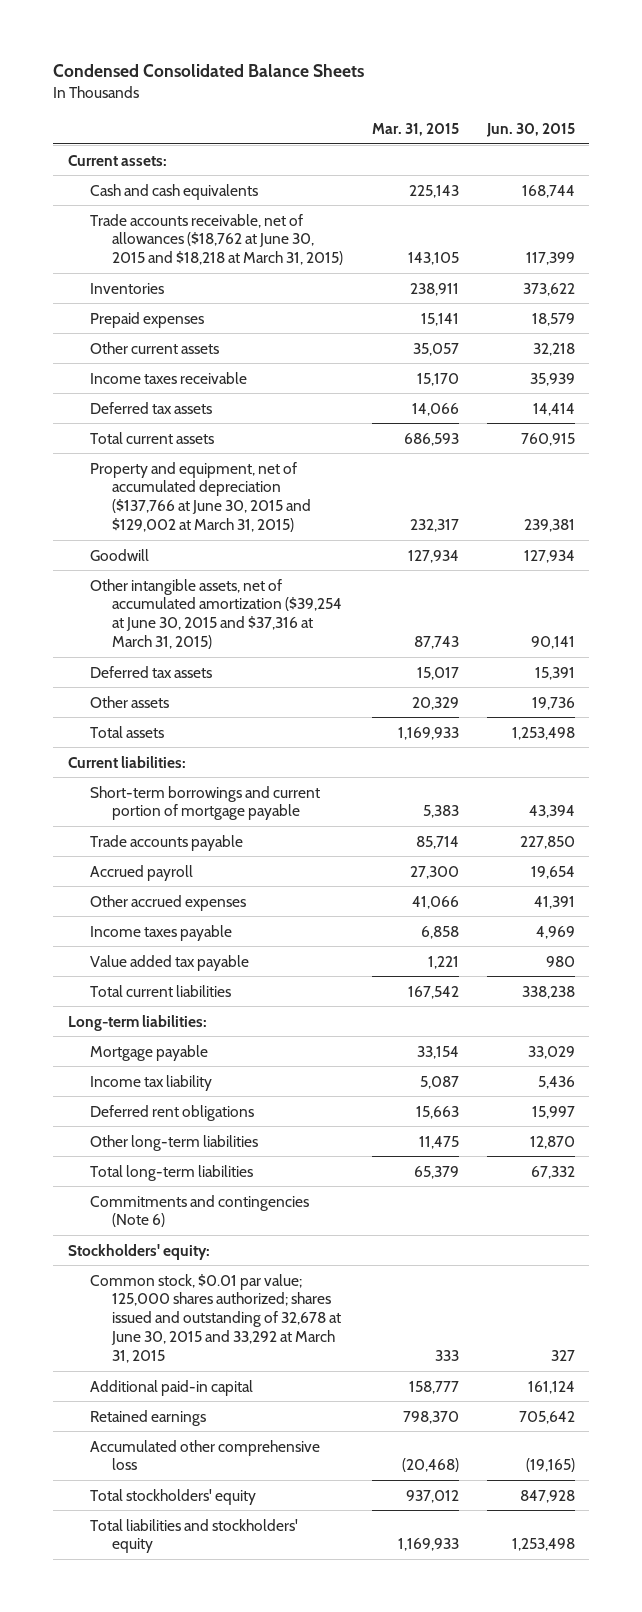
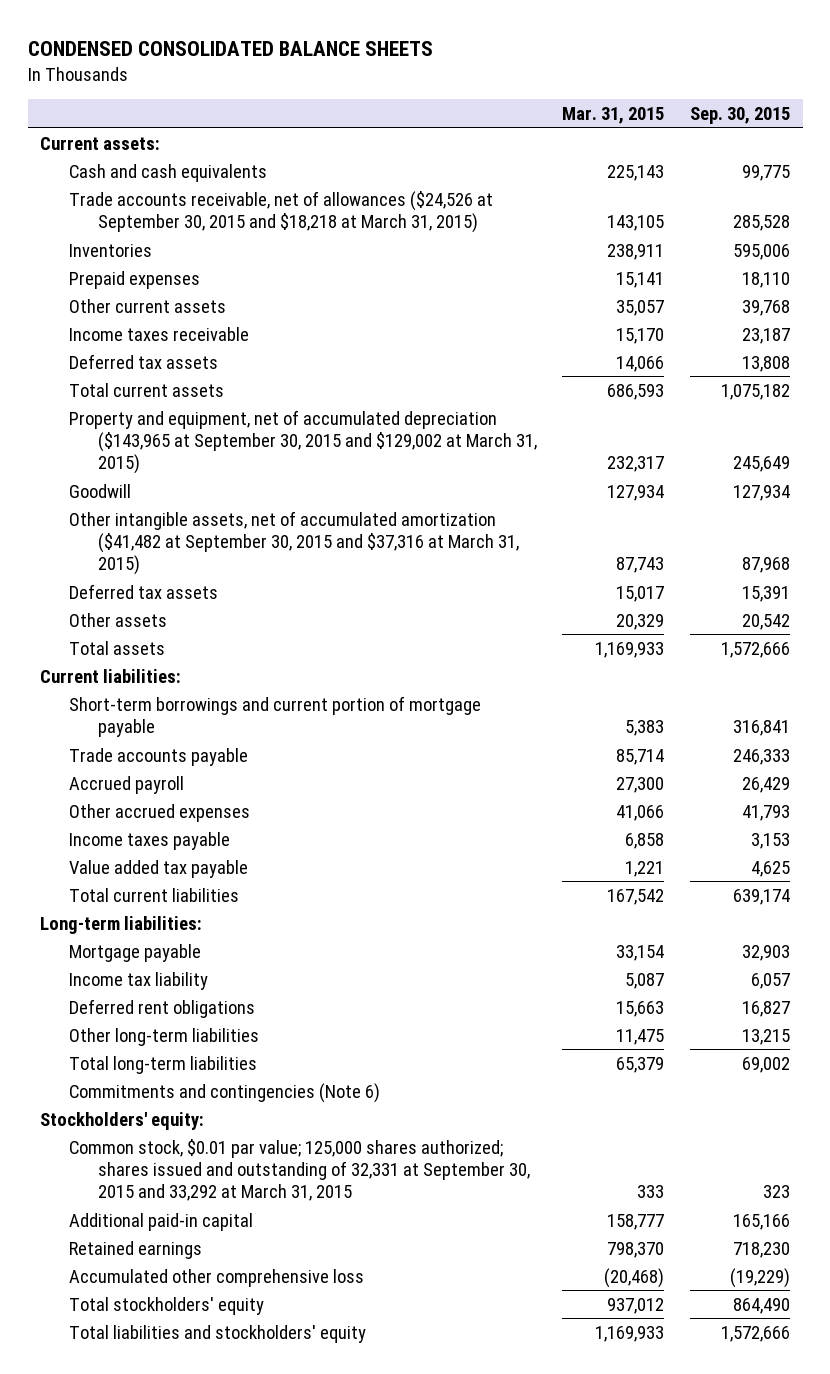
- Condensed Consolidated Balance Sheets
+ CONDENSED CONSOLIDATED BALANCE SHEETS
- | Mar. 31, 2015 | Jun. 30, 2015
+ | Mar. 31, 2015 | Sep. 30, 2015
- Trade accounts receivable, net of allowances ($18,762 at June 30, 2015 and $18,218 at March 31, 2015) | 143,105 | 117,399
+ Trade accounts receivable, net of allowances ($24,526 at September 30, 2015 and $18,218 at March 31, 2015) | 143,105 | 285,528
- Property and equipment, net of accumulated depreciation ($137,766 at June 30, 2015 and $129,002 at March 31, 2015) | 232,317 | 239,381
+ Property and equipment, net of accumulated depreciation ($143,965 at September 30, 2015 and $129,002 at March 31, 2015) | 232,317 | 245,649
- Other intangible assets, net of accumulated amortization ($39,254 at June 30, 2015 and $37,316 at March 31, 2015) | 87,743 | 90,141
+ Other intangible assets, net of accumulated amortization ($41,482 at September 30, 2015 and $37,316 at March 31, 2015) | 87,743 | 87,968
- Common stock, $0.01 par value; 125,000 shares authorized; shares issued and outstanding of 32,678 at June 30, 2015 and 33,292 at March 31, 2015 | 333 | 327
+ Common stock, $0.01 par value; 125,000 shares authorized; shares issued and outstanding of 32,331 at September 30, 2015 and 33,292 at March 31, 2015 | 333 | 323

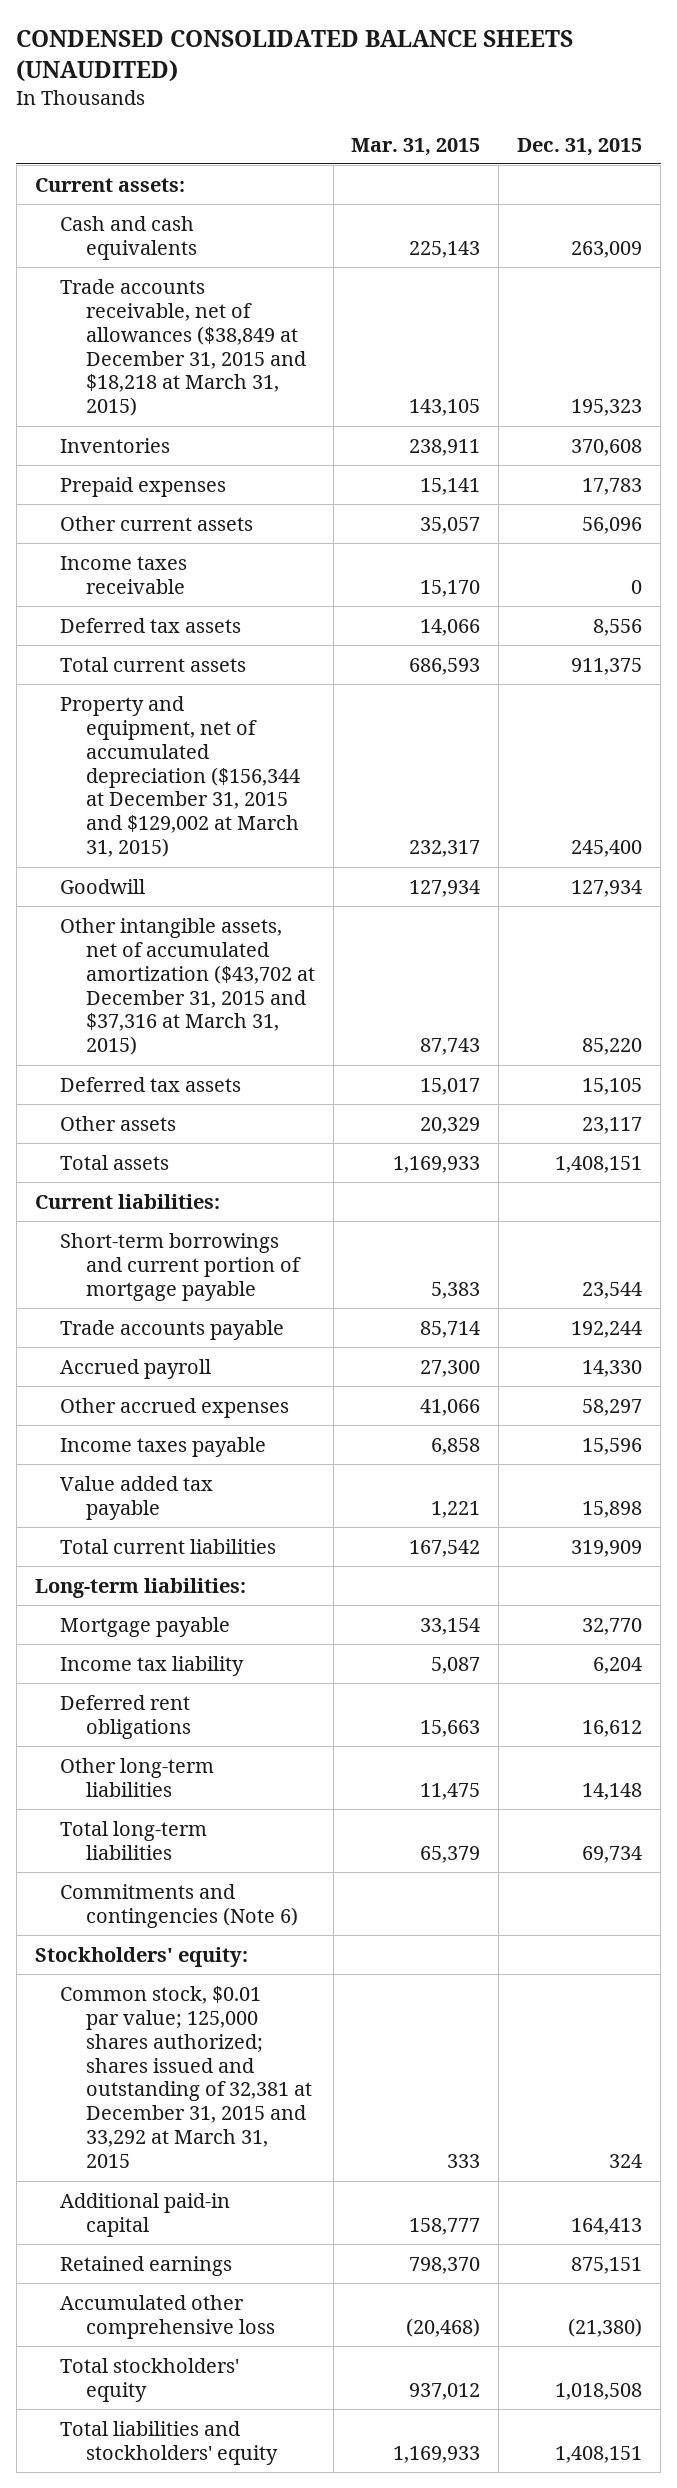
- CONDENSED CONSOLIDATED BALANCE SHEETS
+ CONDENSED CONSOLIDATED BALANCE SHEETS (UNAUDITED)
- | Mar. 31, 2015 | Sep. 30, 2015
+ | Mar. 31, 2015 | Dec. 31, 2015
- Trade accounts receivable, net of allowances ($24,526 at September 30, 2015 and $18,218 at March 31, 2015) | 143,105 | 285,528
+ Trade accounts receivable, net of allowances ($38,849 at December 31, 2015 and $18,218 at March 31, 2015) | 143,105 | 195,323
- Property and equipment, net of accumulated depreciation ($143,965 at September 30, 2015 and $129,002 at March 31, 2015) | 232,317 | 245,649
+ Property and equipment, net of accumulated depreciation ($156,344 at December 31, 2015 and $129,002 at March 31, 2015) | 232,317 | 245,400
- Other intangible assets, net of accumulated amortization ($41,482 at September 30, 2015 and $37,316 at March 31, 2015) | 87,743 | 87,968
+ Other intangible assets, net of accumulated amortization ($43,702 at December 31, 2015 and $37,316 at March 31, 2015) | 87,743 | 85,220
- Common stock, $0.01 par value; 125,000 shares authorized; shares issued and outstanding of 32,331 at September 30, 2015 and 33,292 at March 31, 2015 | 333 | 323
+ Common stock, $0.01 par value; 125,000 shares authorized; shares issued and outstanding of 32,381 at December 31, 2015 and 33,292 at March 31, 2015 | 333 | 324

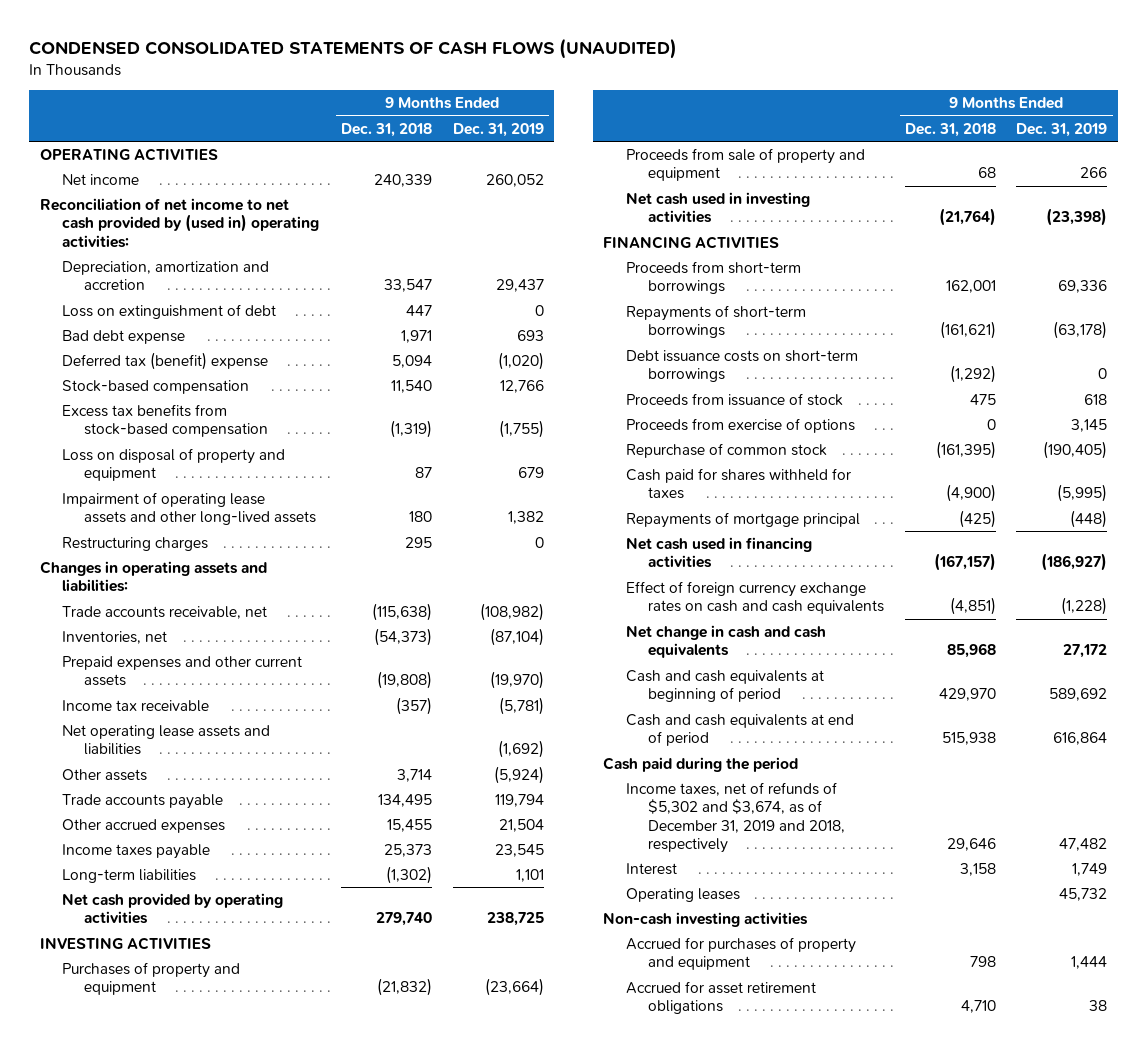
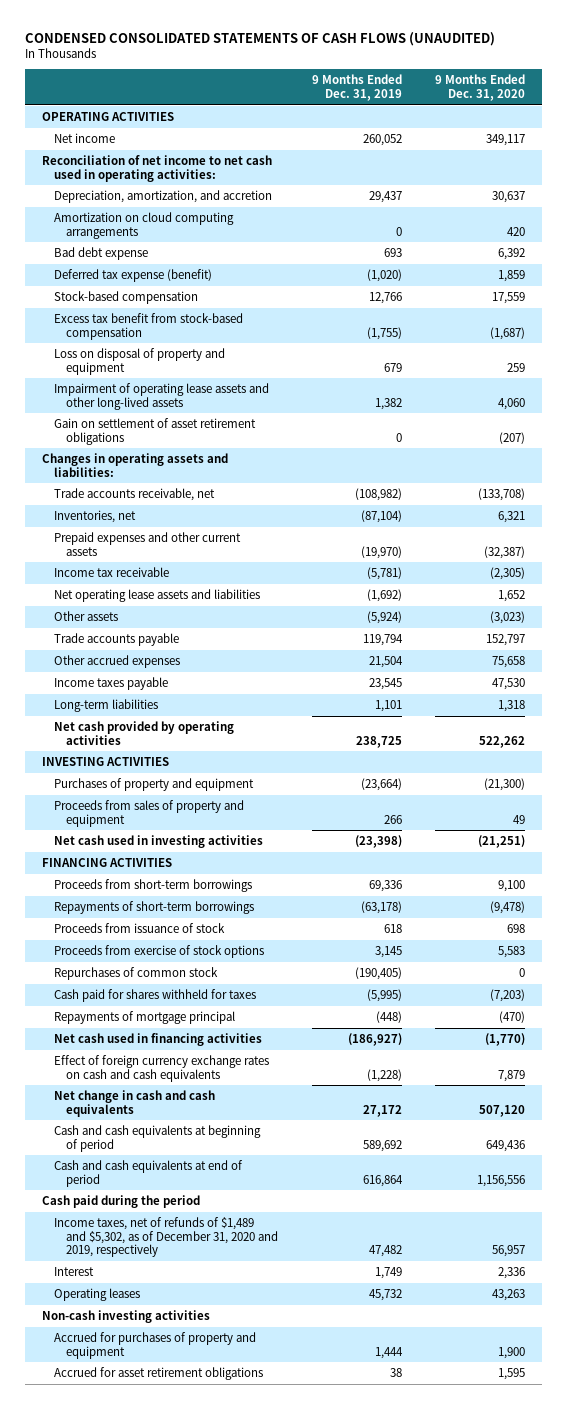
- | 9 Months Ended Dec. 31, 2018 | 9 Months Ended Dec. 31, 2019
+ | 9 Months Ended Dec. 31, 2019 | 9 Months Ended Dec. 31, 2020
- Reconciliation of net income to net cash provided by (used in) operating activities:
- Depreciation, amortization and accretion | 33,547 | 29,437
- Loss on extinguishment of debt | 447 | 0
+ Reconciliation of net income to net cash used in operating activities:
+ Depreciation, amortization, and accretion | 29,437 | 30,637
+ Amortization on cloud computing arrangements | 0 | 420
- Deferred tax (benefit) expense | 5,094 | (1,020)
+ Deferred tax expense (benefit) | (1,020) | 1,859
- Excess tax benefits from stock-based compensation | (1,319) | (1,755)
+ Excess tax benefit from stock-based compensation | (1,755) | (1,687)
- Restructuring charges | 295 | 0
+ Gain on settlement of asset retirement obligations | 0 | (207)
- Proceeds from sale of property and equipment | 68 | 266
+ Proceeds from sales of property and equipment | 266 | 49
- Debt issuance costs on short-term borrowings | (1,292) | 0
- Proceeds from exercise of options | 0 | 3,145
- Repurchase of common stock | (161,395) | (190,405)
+ Proceeds from exercise of stock options | 3,145 | 5,583
+ Repurchases of common stock | (190,405) | 0
- Income taxes, net of refunds of $5,302 and $3,674, as of December 31, 2019 and 2018, respectively | 29,646 | 47,482
+ Income taxes, net of refunds of $1,489 and $5,302, as of December 31, 2020 and 2019, respectively | 47,482 | 56,957

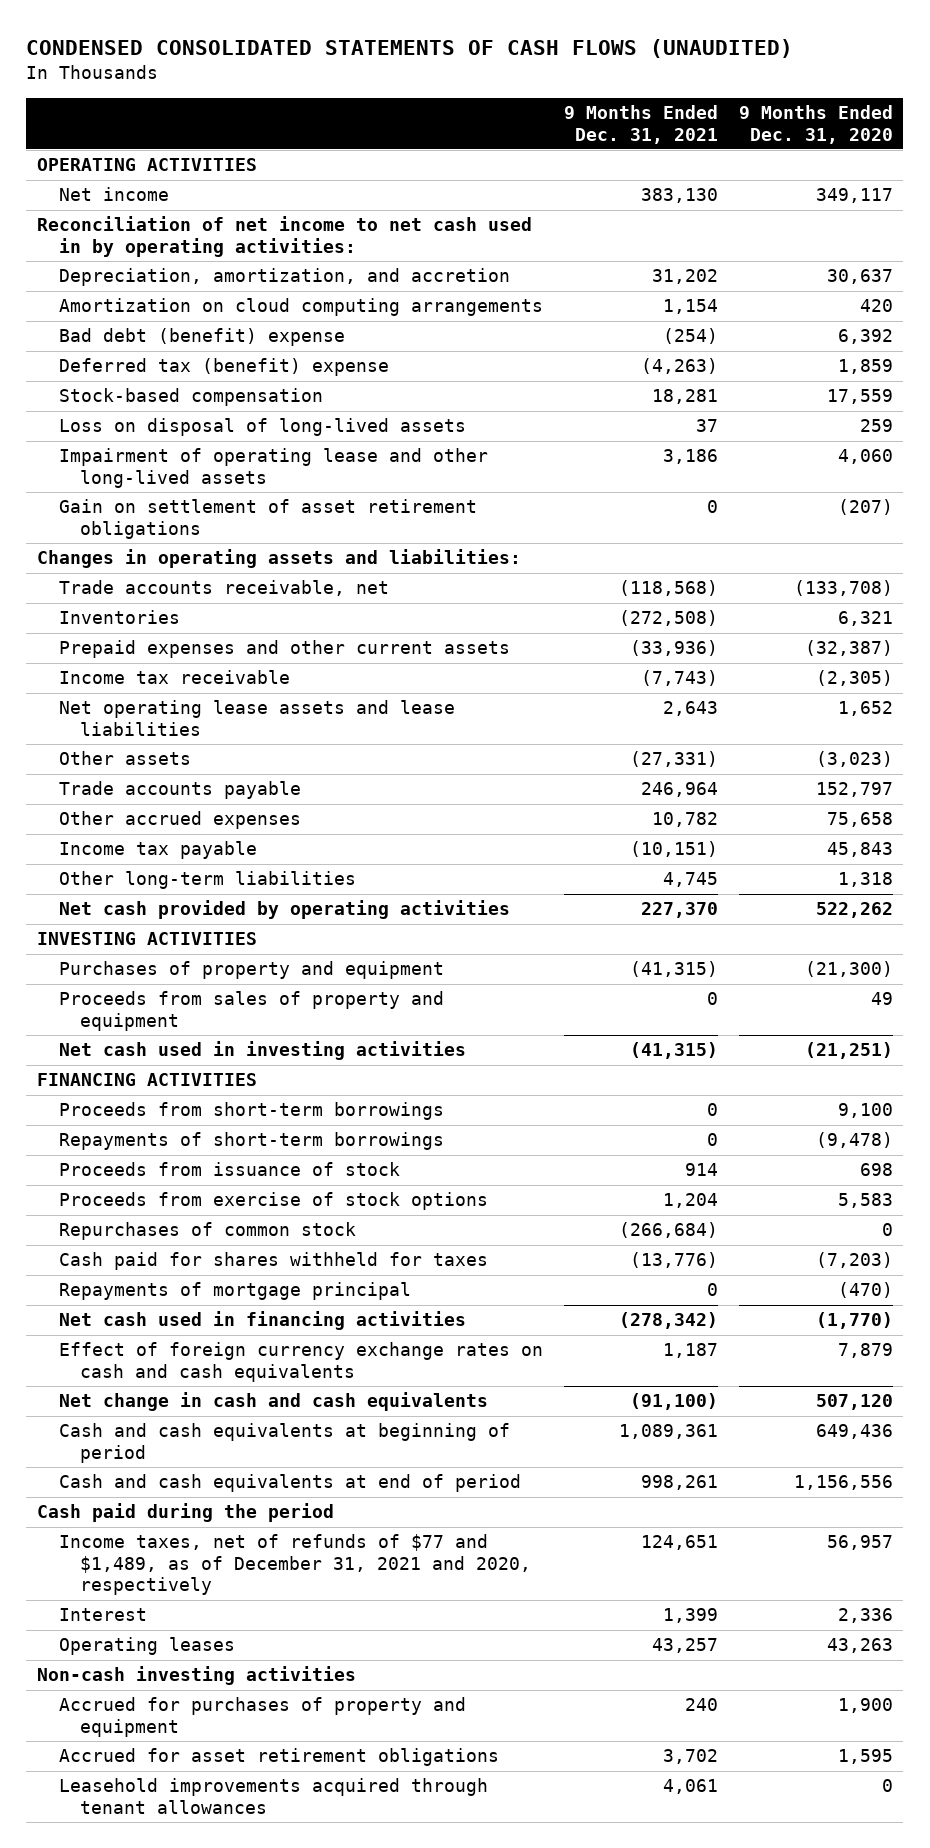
- | 9 Months Ended Dec. 31, 2019 | 9 Months Ended Dec. 31, 2020
+ | 9 Months Ended Dec. 31, 2021 | 9 Months Ended Dec. 31, 2020
- Reconciliation of net income to net cash used in operating activities:
+ Reconciliation of net income to net cash used in by operating activities:
- Bad debt expense | 693 | 6,392
- Deferred tax expense (benefit) | (1,020) | 1,859
+ Bad debt (benefit) expense | (254) | 6,392
+ Deferred tax (benefit) expense | (4,263) | 1,859
- Excess tax benefit from stock-based compensation | (1,755) | (1,687)
- Loss on disposal of property and equipment | 679 | 259
- Impairment of operating lease assets and other long-lived assets | 1,382 | 4,060
+ Loss on disposal of long-lived assets | 37 | 259
+ Impairment of operating lease and other long-lived assets | 3,186 | 4,060
- Inventories, net | (87,104) | 6,321
+ Inventories | (272,508) | 6,321
- Net operating lease assets and liabilities | (1,692) | 1,652
+ Net operating lease assets and lease liabilities | 2,643 | 1,652
- Income taxes payable | 23,545 | 47,530
- Long-term liabilities | 1,101 | 1,318
+ Income tax payable | (10,151) | 45,843
+ Other long-term liabilities | 4,745 | 1,318
- Income taxes, net of refunds of $1,489 and $5,302, as of December 31, 2020 and 2019, respectively | 47,482 | 56,957
+ Income taxes, net of refunds of $77 and $1,489, as of December 31, 2021 and 2020, respectively | 124,651 | 56,957
+ Leasehold improvements acquired through tenant allowances | 4,061 | 0

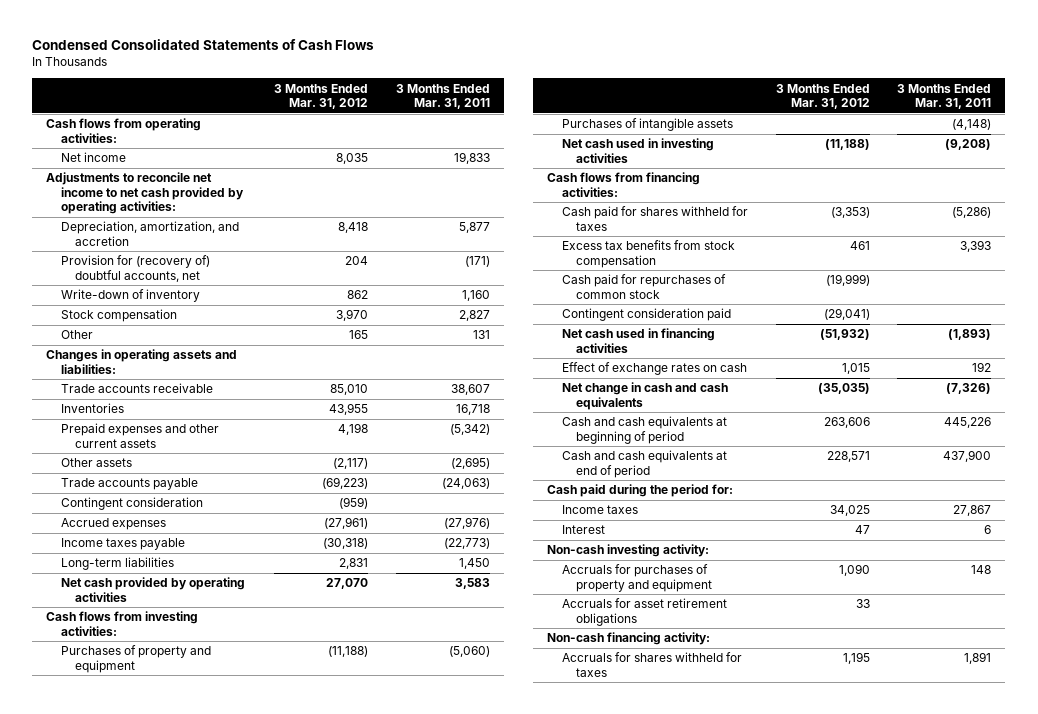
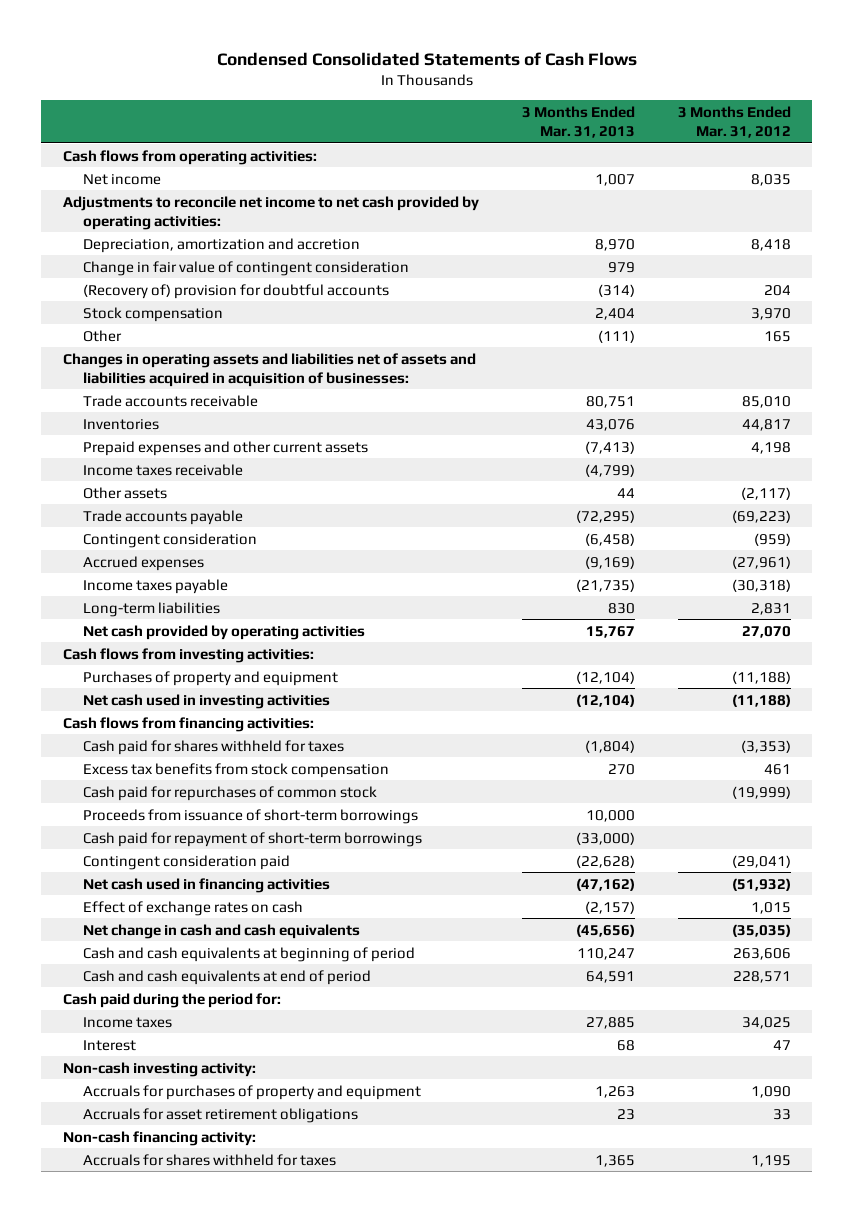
- | 3 Months Ended Mar. 31, 2012 | 3 Months Ended Mar. 31, 2011
+ | 3 Months Ended Mar. 31, 2013 | 3 Months Ended Mar. 31, 2012
- Depreciation, amortization, and accretion | 8,418 | 5,877
- Provision for (recovery of) doubtful accounts, net | 204 | (171)
- Write-down of inventory | 862 | 1,160
+ Depreciation, amortization and accretion | 8,970 | 8,418
+ Change in fair value of contingent consideration | 979 |
+ (Recovery of) provision for doubtful accounts | (314) | 204
- Changes in operating assets and liabilities:
+ Changes in operating assets and liabilities net of assets and liabilities acquired in acquisition of businesses:
- Inventories | 43,955 | 16,718
+ Inventories | 43,076 | 44,817
+ Income taxes receivable | (4,799) |
- Purchases of intangible assets | | (4,148)
+ Proceeds from issuance of short-term borrowings | 10,000 |
+ Cash paid for repayment of short-term borrowings | (33,000) |

